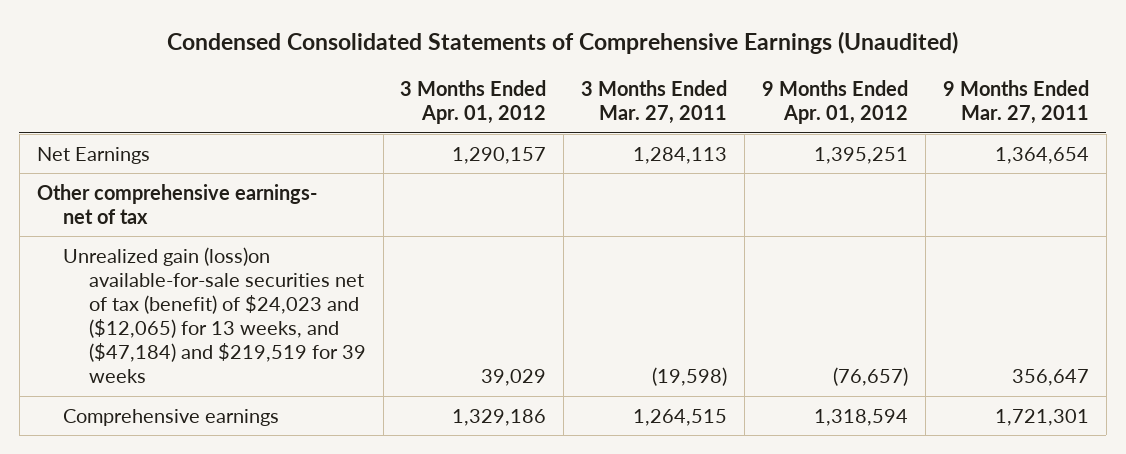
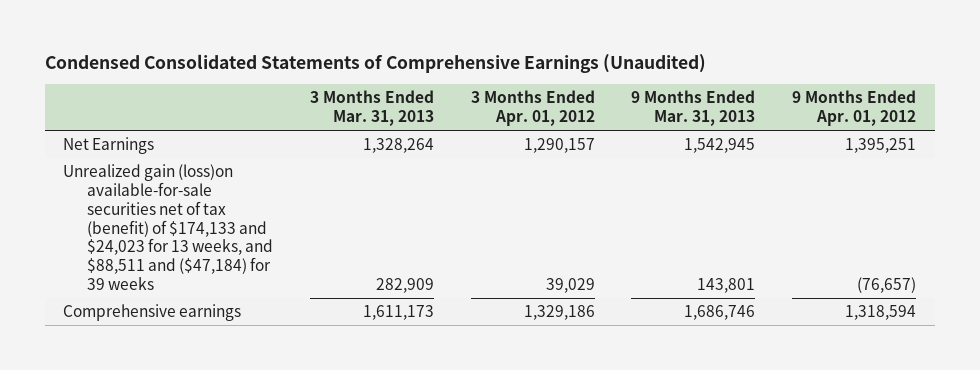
- | 3 Months Ended Apr. 01, 2012 | 3 Months Ended Mar. 27, 2011 | 9 Months Ended Apr. 01, 2012 | 9 Months Ended Mar. 27, 2011
+ | 3 Months Ended Mar. 31, 2013 | 3 Months Ended Apr. 01, 2012 | 9 Months Ended Mar. 31, 2013 | 9 Months Ended Apr. 01, 2012
- Other comprehensive earnings- net of tax
- Unrealized gain (loss)on available-for-sale securities net of tax (benefit) of $24,023 and ($12,065) for 13 weeks, and ($47,184) and $219,519 for 39 weeks | 39,029 | (19,598) | (76,657) | 356,647
+ Unrealized gain (loss)on available-for-sale securities net of tax (benefit) of $174,133 and $24,023 for 13 weeks, and $88,511 and ($47,184) for 39 weeks | 282,909 | 39,029 | 143,801 | (76,657)

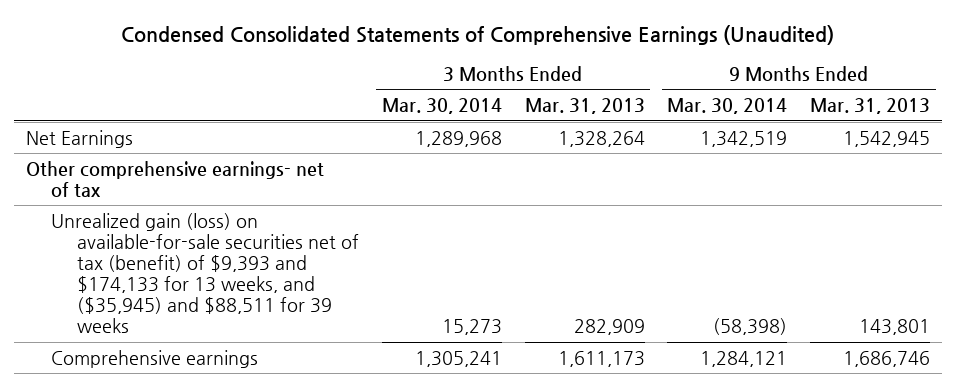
- | 3 Months Ended Mar. 31, 2013 | 3 Months Ended Apr. 01, 2012 | 9 Months Ended Mar. 31, 2013 | 9 Months Ended Apr. 01, 2012
+ | 3 Months Ended Mar. 30, 2014 | 3 Months Ended Mar. 31, 2013 | 9 Months Ended Mar. 30, 2014 | 9 Months Ended Mar. 31, 2013
- Unrealized gain (loss)on available-for-sale securities net of tax (benefit) of $174,133 and $24,023 for 13 weeks, and $88,511 and ($47,184) for 39 weeks | 282,909 | 39,029 | 143,801 | (76,657)
+ Other comprehensive earnings- net of tax
+ Unrealized gain (loss) on available-for-sale securities net of tax (benefit) of $9,393 and $174,133 for 13 weeks, and ($35,945) and $88,511 for 39 weeks | 15,273 | 282,909 | (58,398) | 143,801

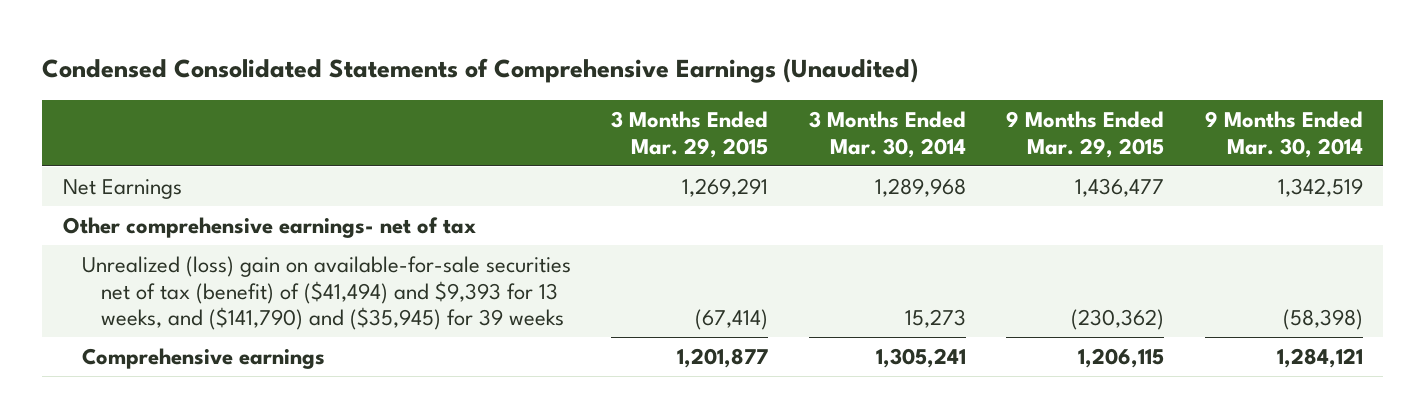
- | 3 Months Ended Mar. 30, 2014 | 3 Months Ended Mar. 31, 2013 | 9 Months Ended Mar. 30, 2014 | 9 Months Ended Mar. 31, 2013
+ | 3 Months Ended Mar. 29, 2015 | 3 Months Ended Mar. 30, 2014 | 9 Months Ended Mar. 29, 2015 | 9 Months Ended Mar. 30, 2014
- Unrealized gain (loss) on available-for-sale securities net of tax (benefit) of $9,393 and $174,133 for 13 weeks, and ($35,945) and $88,511 for 39 weeks | 15,273 | 282,909 | (58,398) | 143,801
+ Unrealized (loss) gain on available-for-sale securities net of tax (benefit) of ($41,494) and $9,393 for 13 weeks, and ($141,790) and ($35,945) for 39 weeks | (67,414) | 15,273 | (230,362) | (58,398)

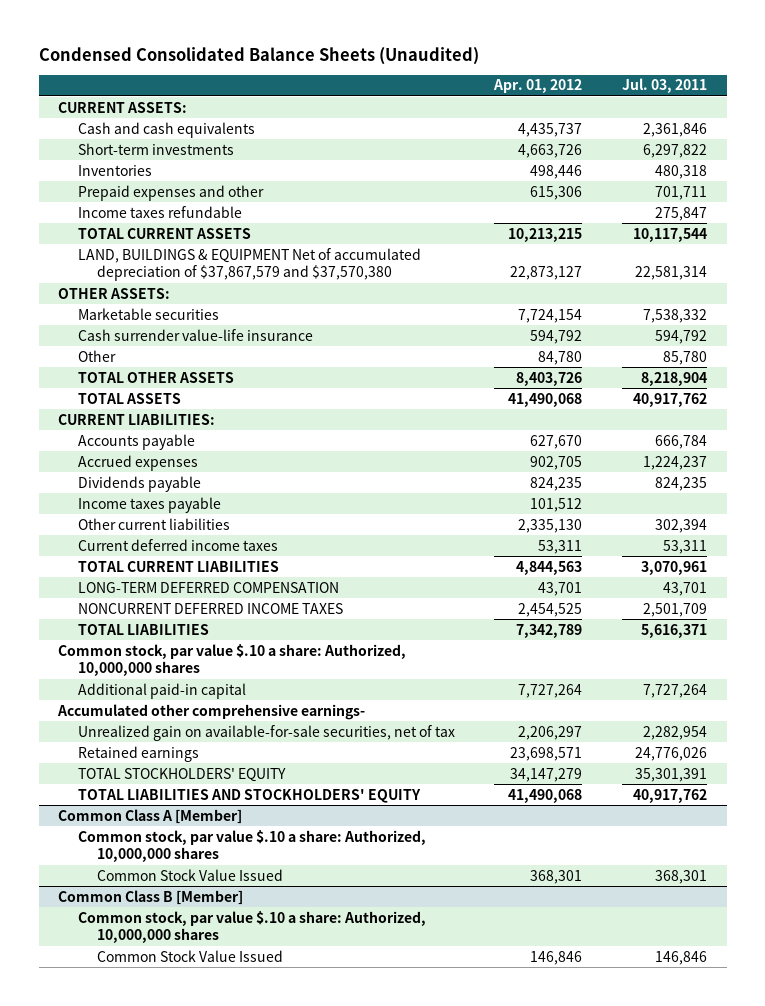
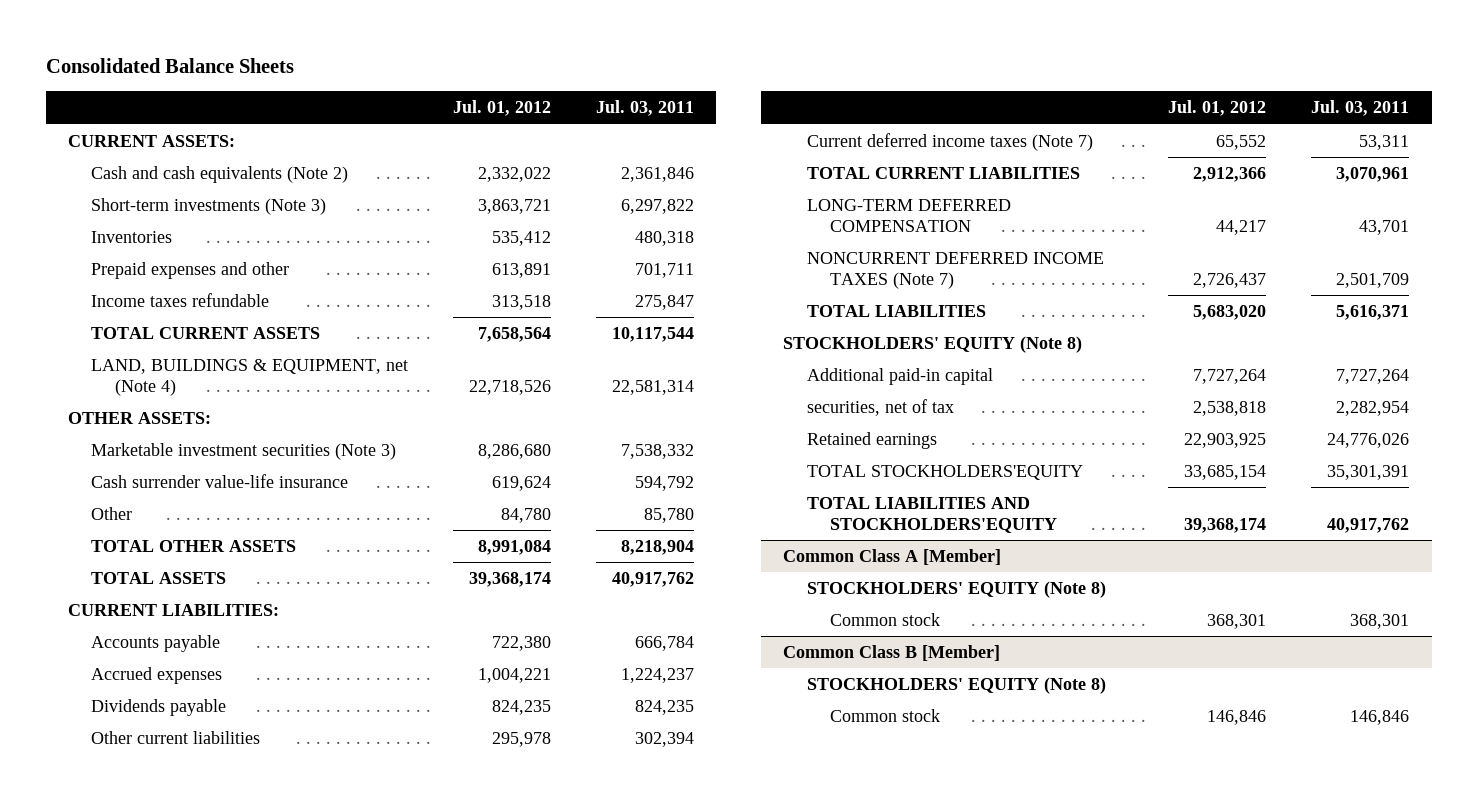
- Condensed Consolidated Balance Sheets (Unaudited)
+ Consolidated Balance Sheets
- | Apr. 01, 2012 | Jul. 03, 2011
+ | Jul. 01, 2012 | Jul. 03, 2011
- Cash and cash equivalents | 4,435,737 | 2,361,846
- Short-term investments | 4,663,726 | 6,297,822
+ Cash and cash equivalents (Note 2) | 2,332,022 | 2,361,846
+ Short-term investments (Note 3) | 3,863,721 | 6,297,822
- LAND, BUILDINGS & EQUIPMENT Net of accumulated depreciation of $37,867,579 and $37,570,380 | 22,873,127 | 22,581,314
+ LAND, BUILDINGS & EQUIPMENT, net (Note 4) | 22,718,526 | 22,581,314
- Marketable securities | 7,724,154 | 7,538,332
+ Marketable investment securities (Note 3) | 8,286,680 | 7,538,332
- Income taxes payable | 101,512 |
- Current deferred income taxes | 53,311 | 53,311
+ Current deferred income taxes (Note 7) | 65,552 | 53,311
- NONCURRENT DEFERRED INCOME TAXES | 2,454,525 | 2,501,709
+ NONCURRENT DEFERRED INCOME TAXES (Note 7) | 2,726,437 | 2,501,709
- Common stock, par value $.10 a share: Authorized, 10,000,000 shares
+ STOCKHOLDERS' EQUITY (Note 8)
- Accumulated other comprehensive earnings-
- Unrealized gain on available-for-sale securities, net of tax | 2,206,297 | 2,282,954
+ securities, net of tax | 2,538,818 | 2,282,954
- TOTAL STOCKHOLDERS' EQUITY | 34,147,279 | 35,301,391
- TOTAL LIABILITIES AND STOCKHOLDERS' EQUITY | 41,490,068 | 40,917,762
+ TOTAL STOCKHOLDERS'EQUITY | 33,685,154 | 35,301,391
+ TOTAL LIABILITIES AND STOCKHOLDERS'EQUITY | 39,368,174 | 40,917,762
@ Common Class A [Member]
- Common stock, par value $.10 a share: Authorized, 10,000,000 shares
- Common Stock Value Issued | 368,301 | 368,301
+ STOCKHOLDERS' EQUITY (Note 8)
+ Common stock | 368,301 | 368,301
@ Common Class B [Member]
- Common stock, par value $.10 a share: Authorized, 10,000,000 shares
- Common Stock Value Issued | 146,846 | 146,846
+ STOCKHOLDERS' EQUITY (Note 8)
+ Common stock | 146,846 | 146,846

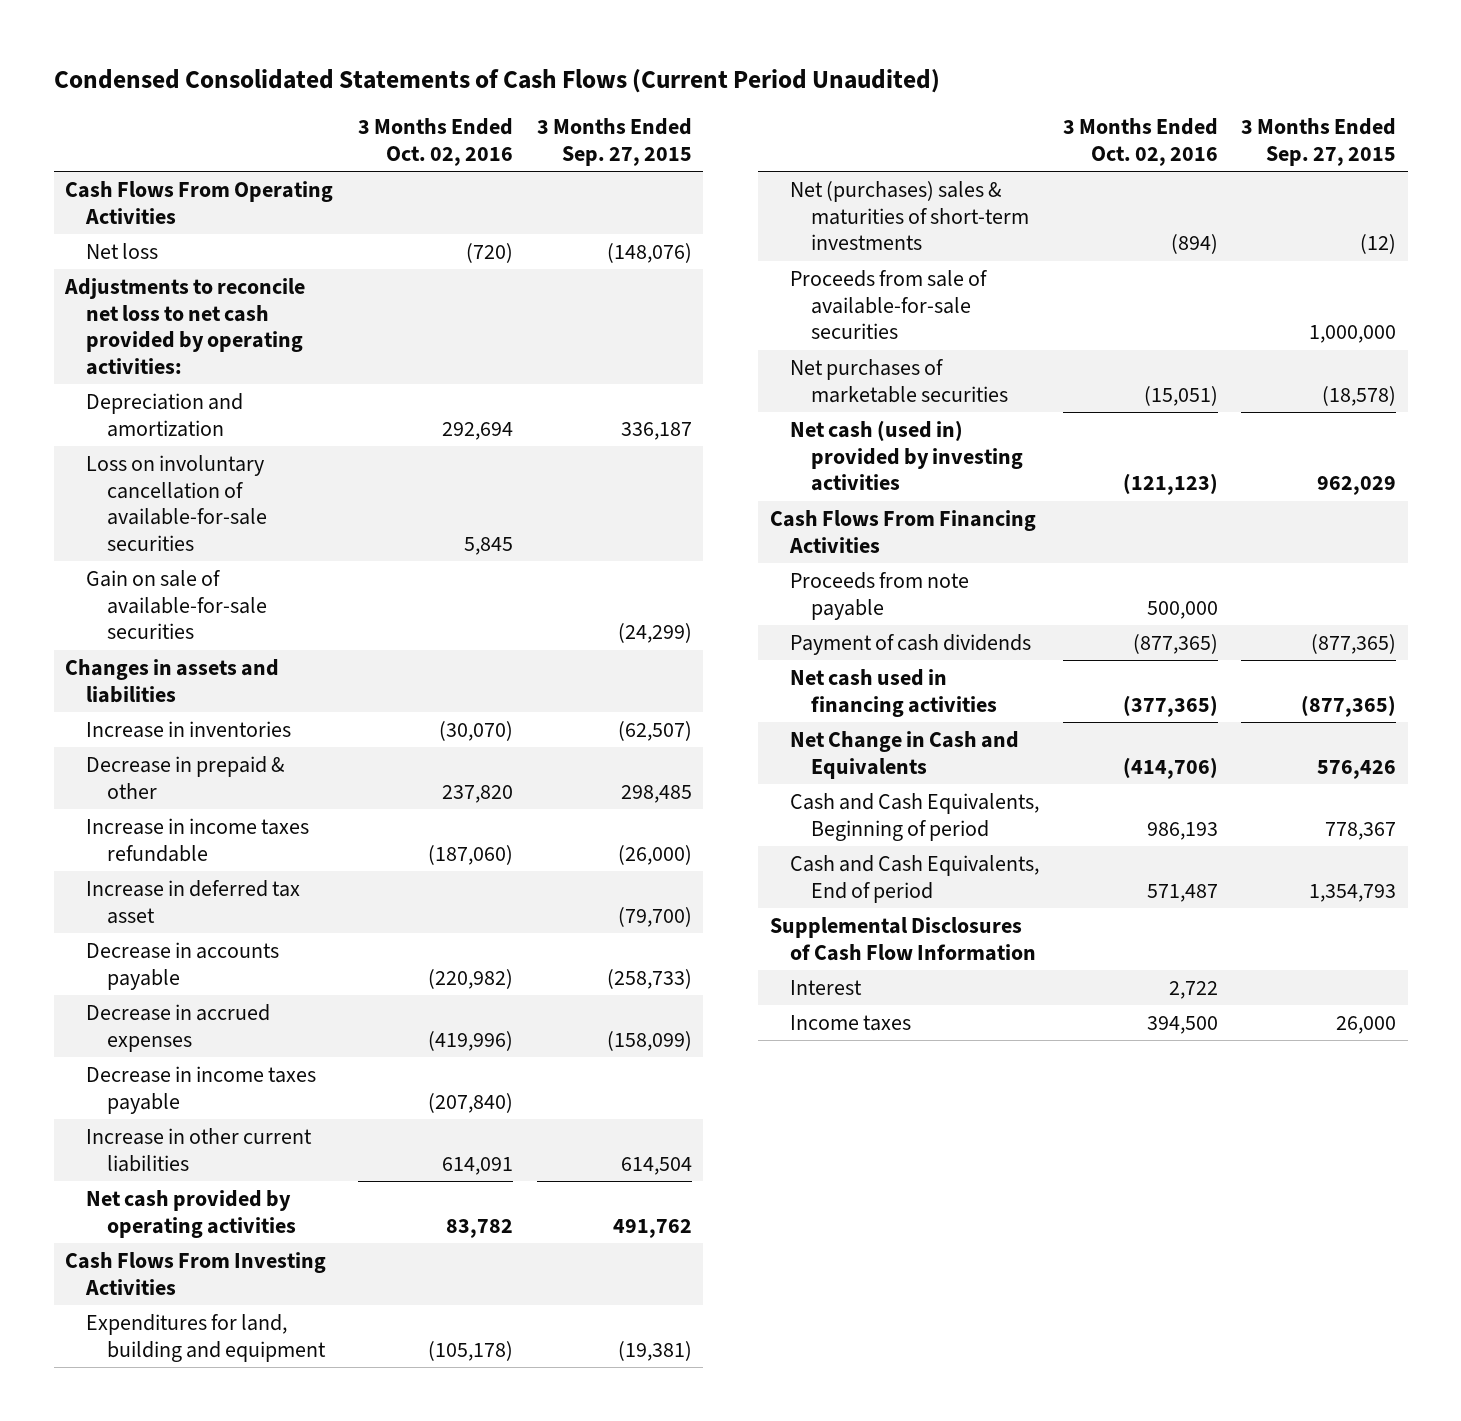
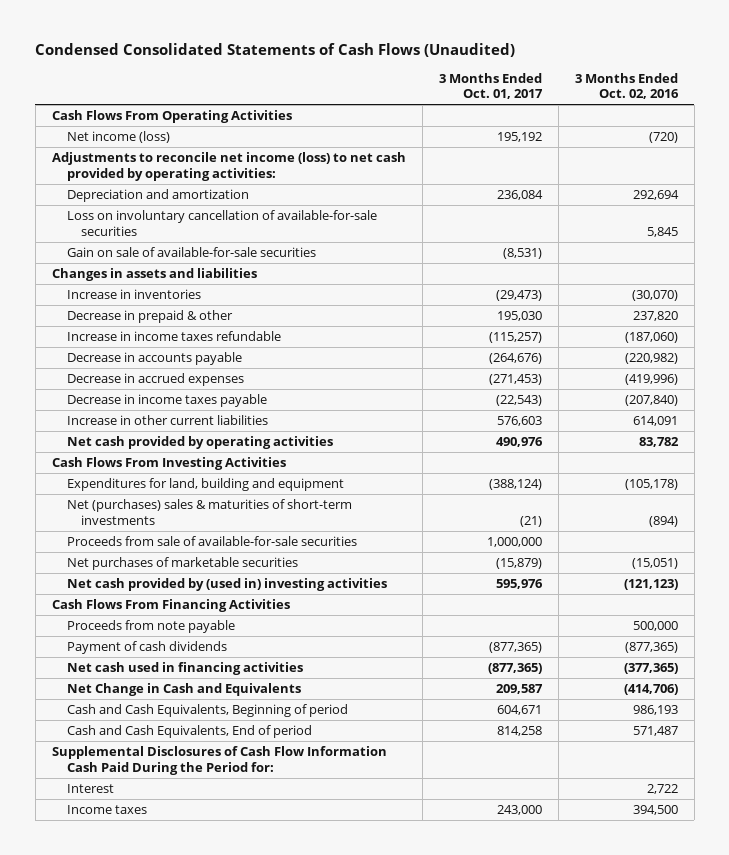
- Condensed Consolidated Statements of Cash Flows (Current Period Unaudited)
+ Condensed Consolidated Statements of Cash Flows (Unaudited)
- | 3 Months Ended Oct. 02, 2016 | 3 Months Ended Sep. 27, 2015
+ | 3 Months Ended Oct. 01, 2017 | 3 Months Ended Oct. 02, 2016
- Net loss | (720) | (148,076)
- Adjustments to reconcile net loss to net cash provided by operating activities:
+ Net income (loss) | 195,192 | (720)
+ Adjustments to reconcile net income (loss) to net cash provided by operating activities:
- Increase in deferred tax asset | | (79,700)
- Net cash (used in) provided by investing activities | (121,123) | 962,029
+ Net cash provided by (used in) investing activities | 595,976 | (121,123)
- Supplemental Disclosures of Cash Flow Information
+ Supplemental Disclosures of Cash Flow Information Cash Paid During the Period for:

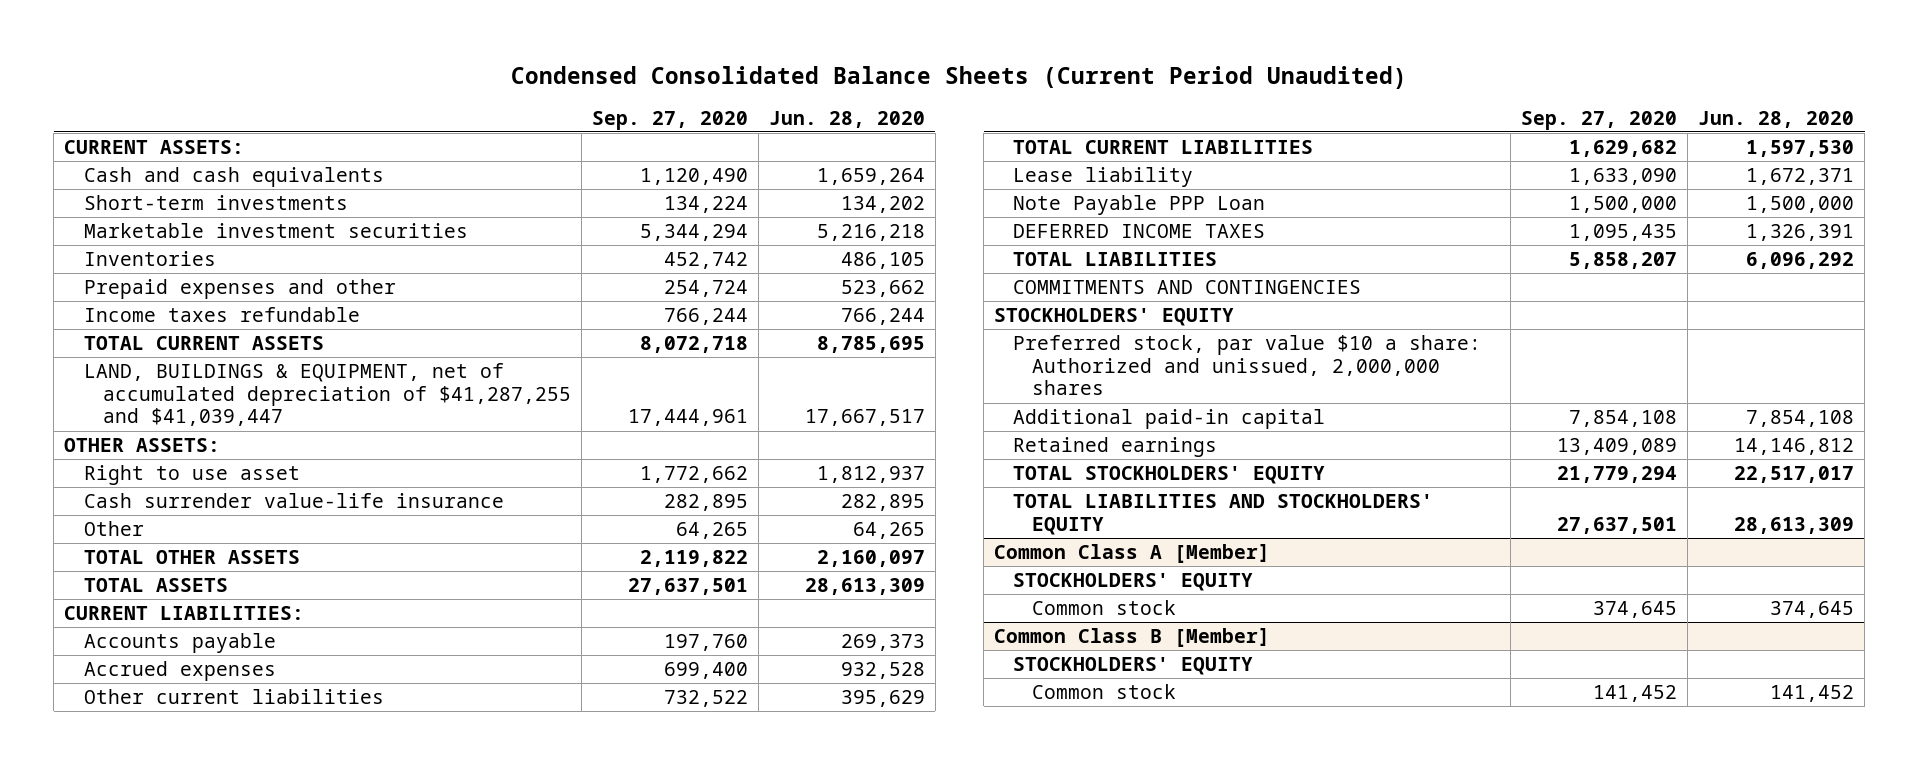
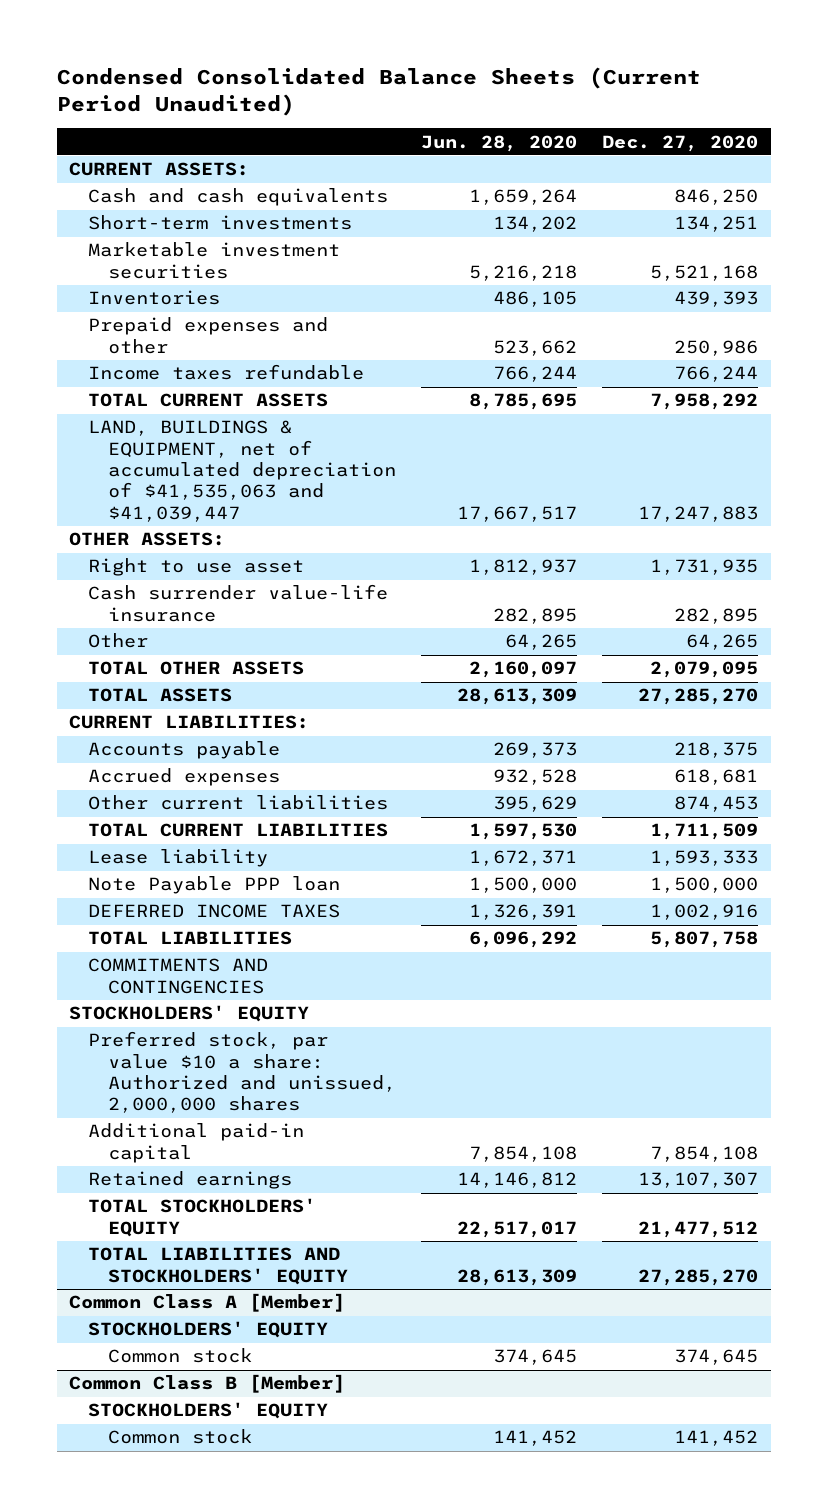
- | Sep. 27, 2020 | Jun. 28, 2020
+ | Jun. 28, 2020 | Dec. 27, 2020
- LAND, BUILDINGS & EQUIPMENT, net of accumulated depreciation of $41,287,255 and $41,039,447 | 17,444,961 | 17,667,517
+ LAND, BUILDINGS & EQUIPMENT, net of accumulated depreciation of $41,535,063 and $41,039,447 | 17,667,517 | 17,247,883
- Note Payable PPP Loan | 1,500,000 | 1,500,000
+ Note Payable PPP loan | 1,500,000 | 1,500,000

